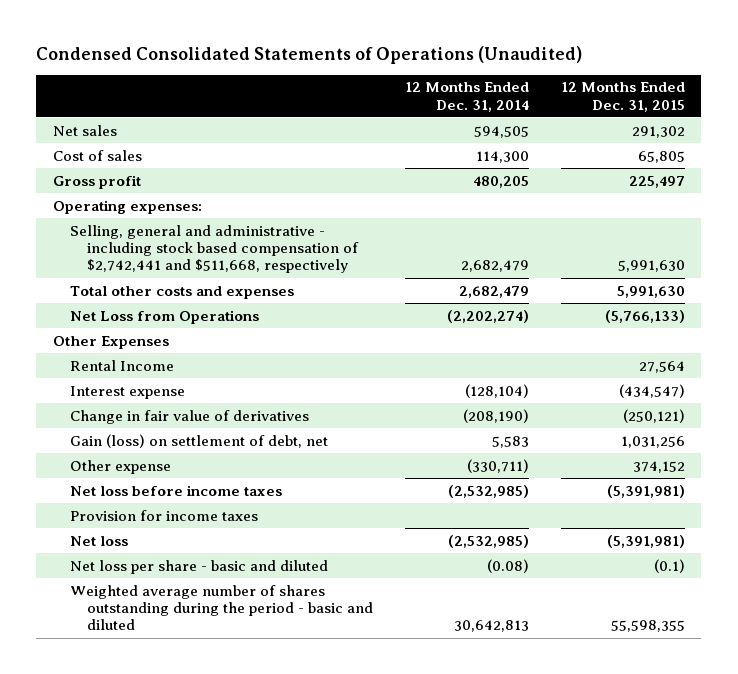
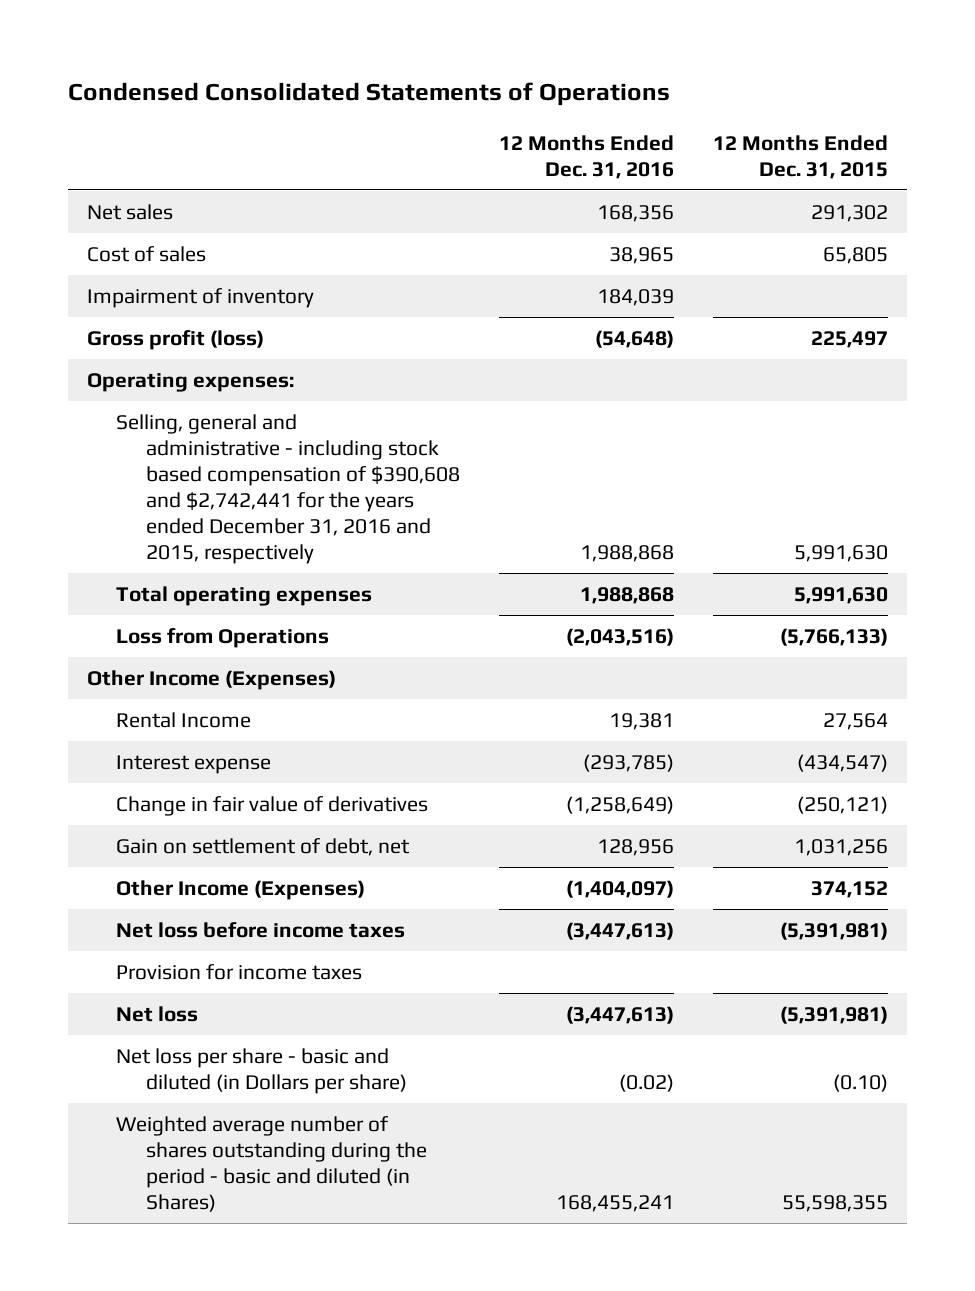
- Condensed Consolidated Statements of Operations (Unaudited)
+ Condensed Consolidated Statements of Operations
- | 12 Months Ended Dec. 31, 2014 | 12 Months Ended Dec. 31, 2015
+ | 12 Months Ended Dec. 31, 2016 | 12 Months Ended Dec. 31, 2015
- Gross profit | 480,205 | 225,497
+ Impairment of inventory | 184,039 |
+ Gross profit (loss) | (54,648) | 225,497
- Selling, general and administrative - including stock based compensation of $2,742,441 and $511,668, respectively | 2,682,479 | 5,991,630
- Total other costs and expenses | 2,682,479 | 5,991,630
- Net Loss from Operations | (2,202,274) | (5,766,133)
- Other Expenses
+ Selling, general and administrative - including stock based compensation of $390,608 and $2,742,441 for the years ended December 31, 2016 and 2015, respectively | 1,988,868 | 5,991,630
+ Total operating expenses | 1,988,868 | 5,991,630
+ Loss from Operations | (2,043,516) | (5,766,133)
+ Other Income (Expenses)
- Gain (loss) on settlement of debt, net | 5,583 | 1,031,256
- Other expense | (330,711) | 374,152
+ Gain on settlement of debt, net | 128,956 | 1,031,256
+ Other Income (Expenses) | (1,404,097) | 374,152
- Net loss per share - basic and diluted | (0.08) | (0.1)
- Weighted average number of shares outstanding during the period - basic and diluted | 30,642,813 | 55,598,355
+ Net loss per share - basic and diluted (in Dollars per share) | (0.02) | (0.10)
+ Weighted average number of shares outstanding during the period - basic and diluted (in Shares) | 168,455,241 | 55,598,355

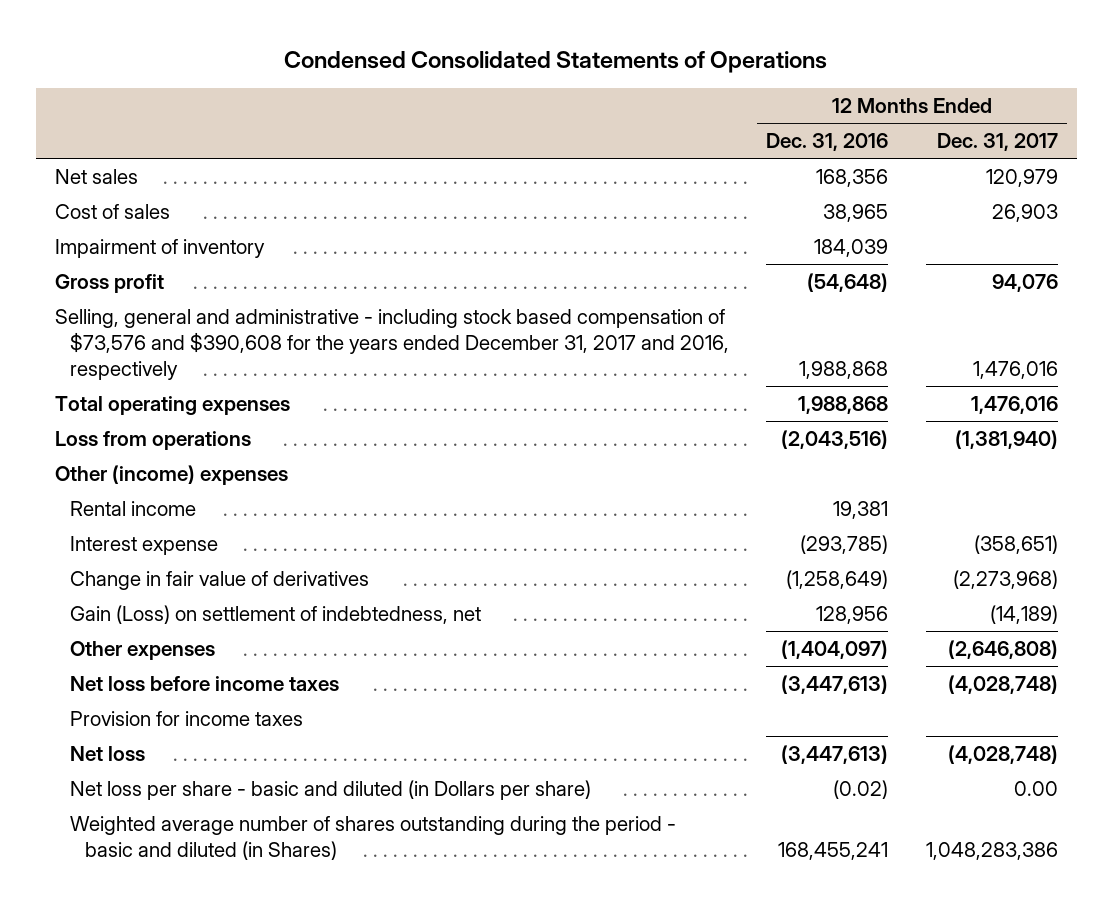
- | 12 Months Ended Dec. 31, 2016 | 12 Months Ended Dec. 31, 2015
+ | 12 Months Ended Dec. 31, 2016 | 12 Months Ended Dec. 31, 2017
- Gross profit (loss) | (54,648) | 225,497
- Operating expenses:
- Selling, general and administrative - including stock based compensation of $390,608 and $2,742,441 for the years ended December 31, 2016 and 2015, respectively | 1,988,868 | 5,991,630
+ Gross profit | (54,648) | 94,076
+ Selling, general and administrative - including stock based compensation of $73,576 and $390,608 for the years ended December 31, 2017 and 2016, respectively | 1,988,868 | 1,476,016
- Loss from Operations | (2,043,516) | (5,766,133)
- Other Income (Expenses)
- Rental Income | 19,381 | 27,564
+ Loss from operations | (2,043,516) | (1,381,940)
+ Other (income) expenses
+ Rental income | 19,381 |
- Gain on settlement of debt, net | 128,956 | 1,031,256
- Other Income (Expenses) | (1,404,097) | 374,152
+ Gain (Loss) on settlement of indebtedness, net | 128,956 | (14,189)
+ Other expenses | (1,404,097) | (2,646,808)

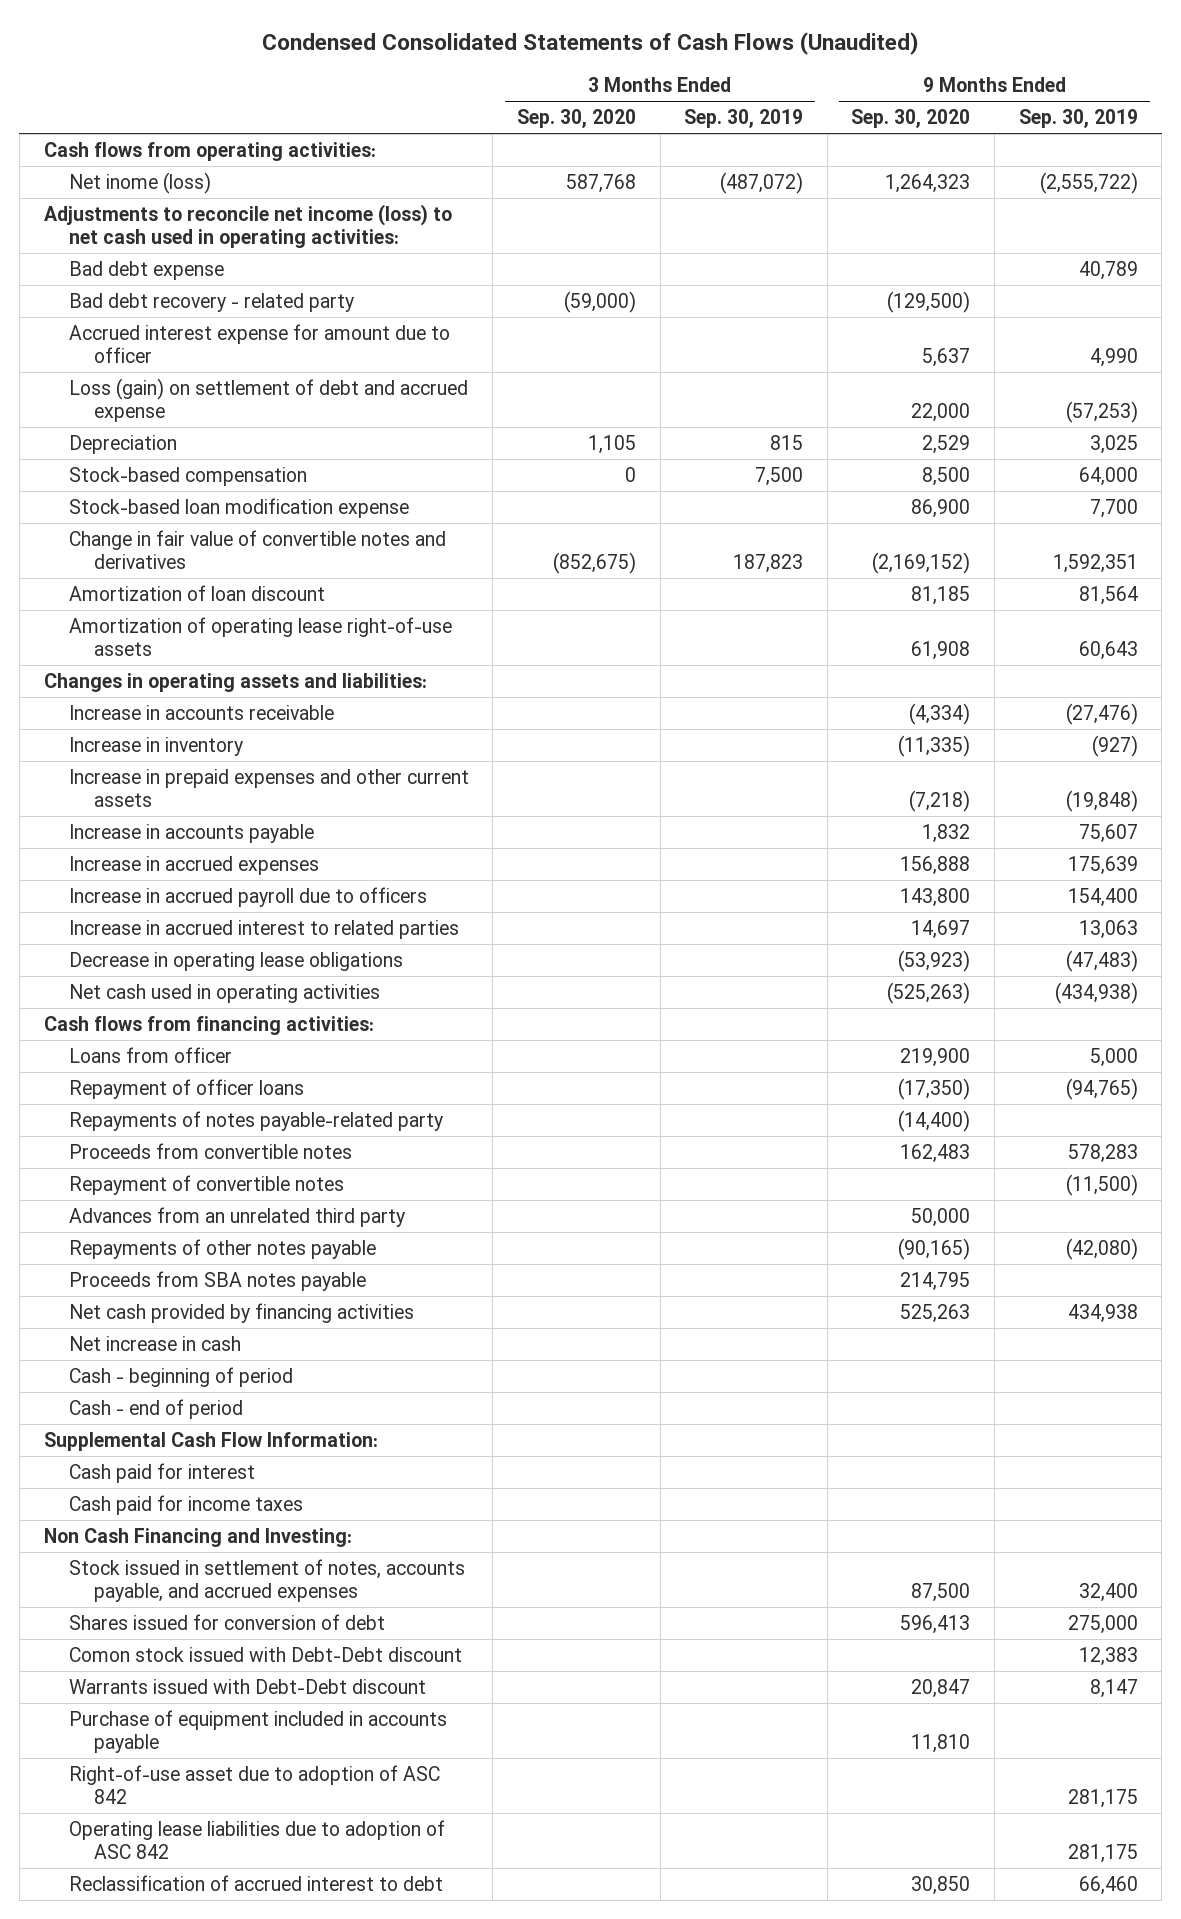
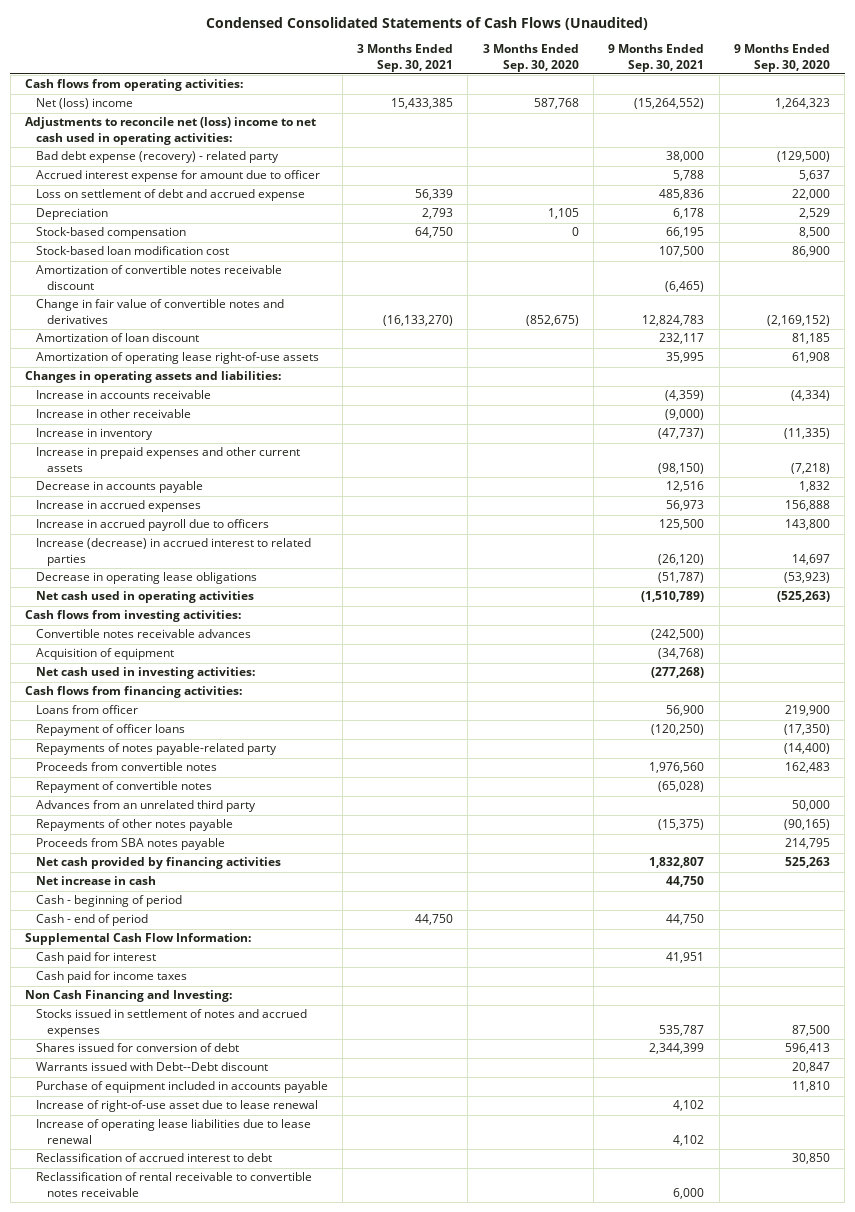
- | 3 Months Ended Sep. 30, 2020 | 3 Months Ended Sep. 30, 2019 | 9 Months Ended Sep. 30, 2020 | 9 Months Ended Sep. 30, 2019
+ | 3 Months Ended Sep. 30, 2021 | 3 Months Ended Sep. 30, 2020 | 9 Months Ended Sep. 30, 2021 | 9 Months Ended Sep. 30, 2020
- Net inome (loss) | 587,768 | (487,072) | 1,264,323 | (2,555,722)
- Adjustments to reconcile net income (loss) to net cash used in operating activities:
- Bad debt expense | | | | 40,789
- Bad debt recovery - related party | (59,000) | | (129,500) |
+ Net (loss) income | 15,433,385 | 587,768 | (15,264,552) | 1,264,323
+ Adjustments to reconcile net (loss) income to net cash used in operating activities:
+ Bad debt expense (recovery) - related party | | | 38,000 | (129,500)
- Loss (gain) on settlement of debt and accrued expense | | | 22,000 | (57,253)
+ Loss on settlement of debt and accrued expense | 56,339 | | 485,836 | 22,000
- Stock-based loan modification expense | | | 86,900 | 7,700
+ Stock-based loan modification cost | | | 107,500 | 86,900
+ Amortization of convertible notes receivable discount | | | (6,465) |
+ Increase in other receivable | | | (9,000) |
- Increase in accounts payable | | | 1,832 | 75,607
+ Decrease in accounts payable | | | 12,516 | 1,832
- Increase in accrued interest to related parties | | | 14,697 | 13,063
+ Increase (decrease) in accrued interest to related parties | | | (26,120) | 14,697
+ Cash flows from investing activities:
+ Convertible notes receivable advances | | | (242,500) |
+ Acquisition of equipment | | | (34,768) |
+ Net cash used in investing activities: | | | (277,268) |
- Stock issued in settlement of notes, accounts payable, and accrued expenses | | | 87,500 | 32,400
+ Stocks issued in settlement of notes and accrued expenses | | | 535,787 | 87,500
- Comon stock issued with Debt-Debt discount | | | | 12,383
- Warrants issued with Debt-Debt discount | | | 20,847 | 8,147
+ Warrants issued with Debt--Debt discount | | | | 20,847
- Right-of-use asset due to adoption of ASC 842 | | | | 281,175
- Operating lease liabilities due to adoption of ASC 842 | | | | 281,175
+ Increase of right-of-use asset due to lease renewal | | | 4,102 |
+ Increase of operating lease liabilities due to lease renewal | | | 4,102 |
+ Reclassification of rental receivable to convertible notes receivable | | | 6,000 |

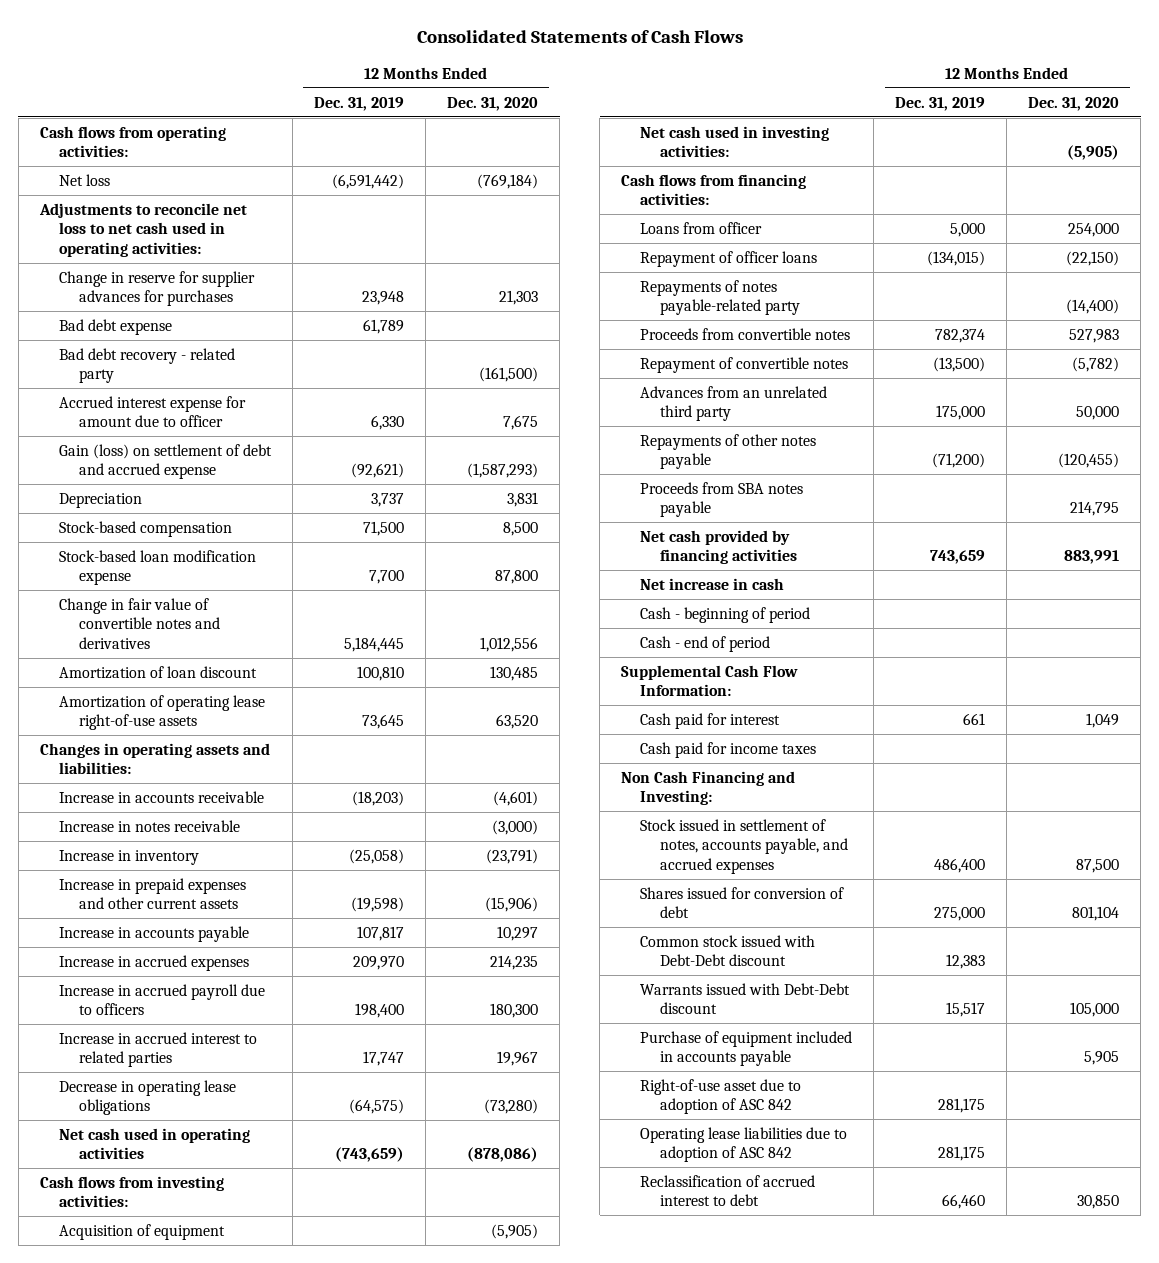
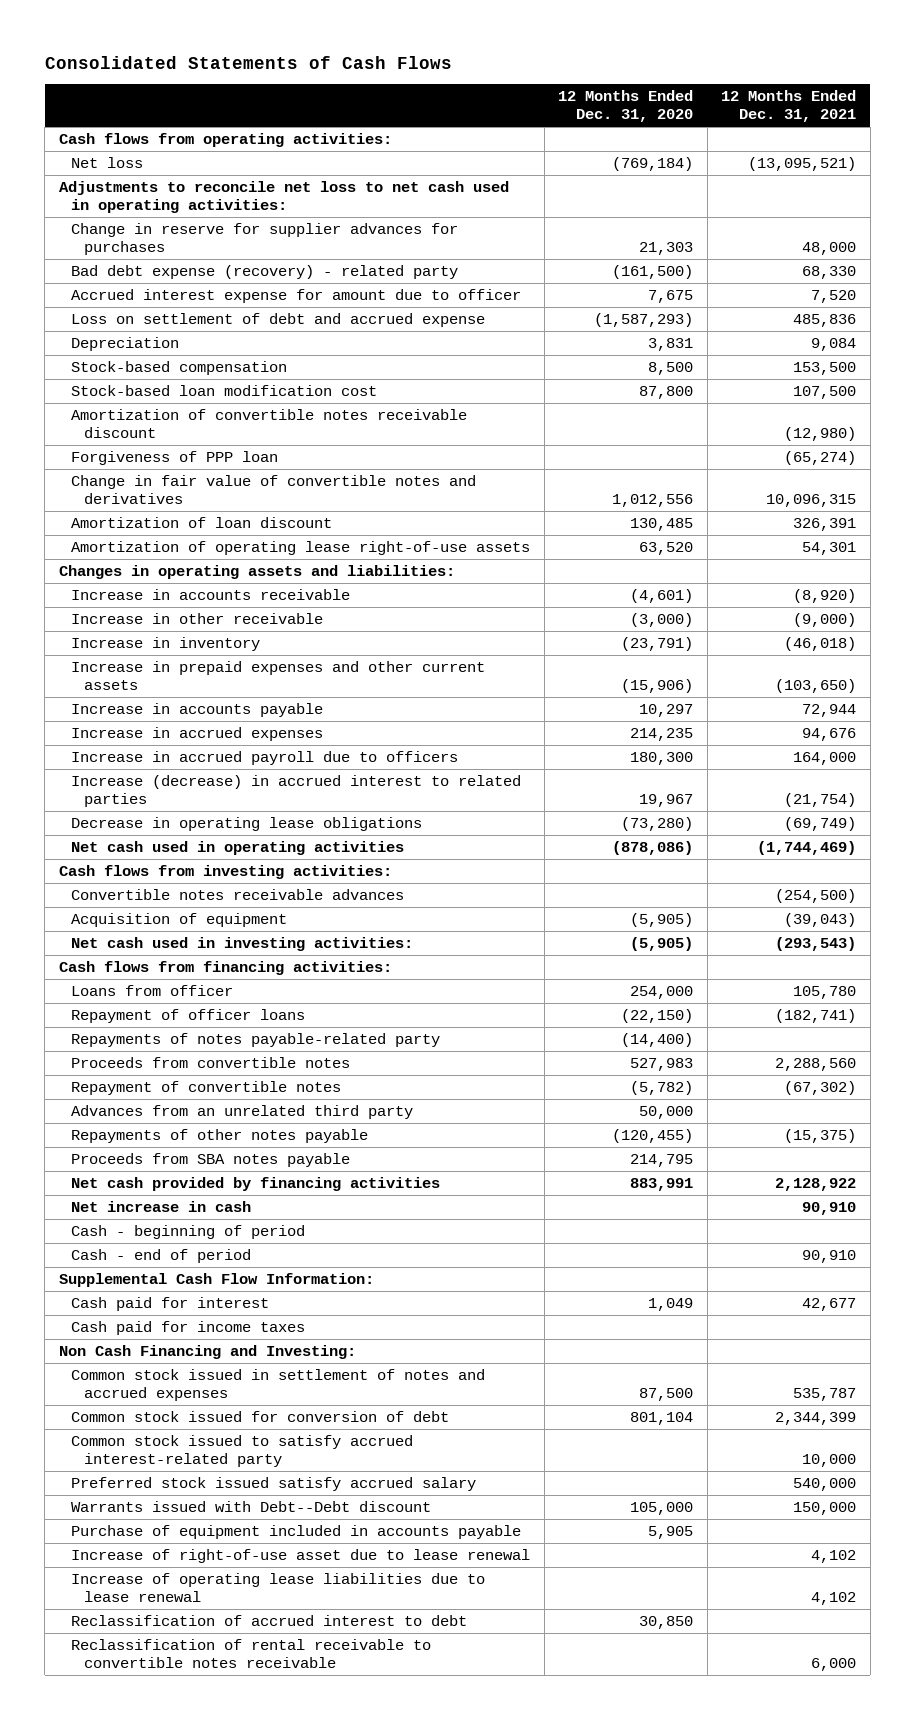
- | 12 Months Ended Dec. 31, 2019 | 12 Months Ended Dec. 31, 2020
+ | 12 Months Ended Dec. 31, 2020 | 12 Months Ended Dec. 31, 2021
- Bad debt expense | 61,789 |
- Bad debt recovery - related party | | (161,500)
+ Bad debt expense (recovery) - related party | (161,500) | 68,330
- Gain (loss) on settlement of debt and accrued expense | (92,621) | (1,587,293)
+ Loss on settlement of debt and accrued expense | (1,587,293) | 485,836
- Stock-based loan modification expense | 7,700 | 87,800
+ Stock-based loan modification cost | 87,800 | 107,500
+ Amortization of convertible notes receivable discount | | (12,980)
+ Forgiveness of PPP loan | | (65,274)
- Increase in notes receivable | | (3,000)
+ Increase in other receivable | (3,000) | (9,000)
- Increase in accrued interest to related parties | 17,747 | 19,967
+ Increase (decrease) in accrued interest to related parties | 19,967 | (21,754)
+ Convertible notes receivable advances | | (254,500)
- Stock issued in settlement of notes, accounts payable, and accrued expenses | 486,400 | 87,500
- Shares issued for conversion of debt | 275,000 | 801,104
- Common stock issued with Debt-Debt discount | 12,383 |
- Warrants issued with Debt-Debt discount | 15,517 | 105,000
+ Common stock issued in settlement of notes and accrued expenses | 87,500 | 535,787
+ Common stock issued for conversion of debt | 801,104 | 2,344,399
+ Common stock issued to satisfy accrued interest-related party | | 10,000
+ Preferred stock issued satisfy accrued salary | | 540,000
+ Warrants issued with Debt--Debt discount | 105,000 | 150,000
- Right-of-use asset due to adoption of ASC 842 | 281,175 |
- Operating lease liabilities due to adoption of ASC 842 | 281,175 |
+ Increase of right-of-use asset due to lease renewal | | 4,102
+ Increase of operating lease liabilities due to lease renewal | | 4,102
+ Reclassification of rental receivable to convertible notes receivable | | 6,000

